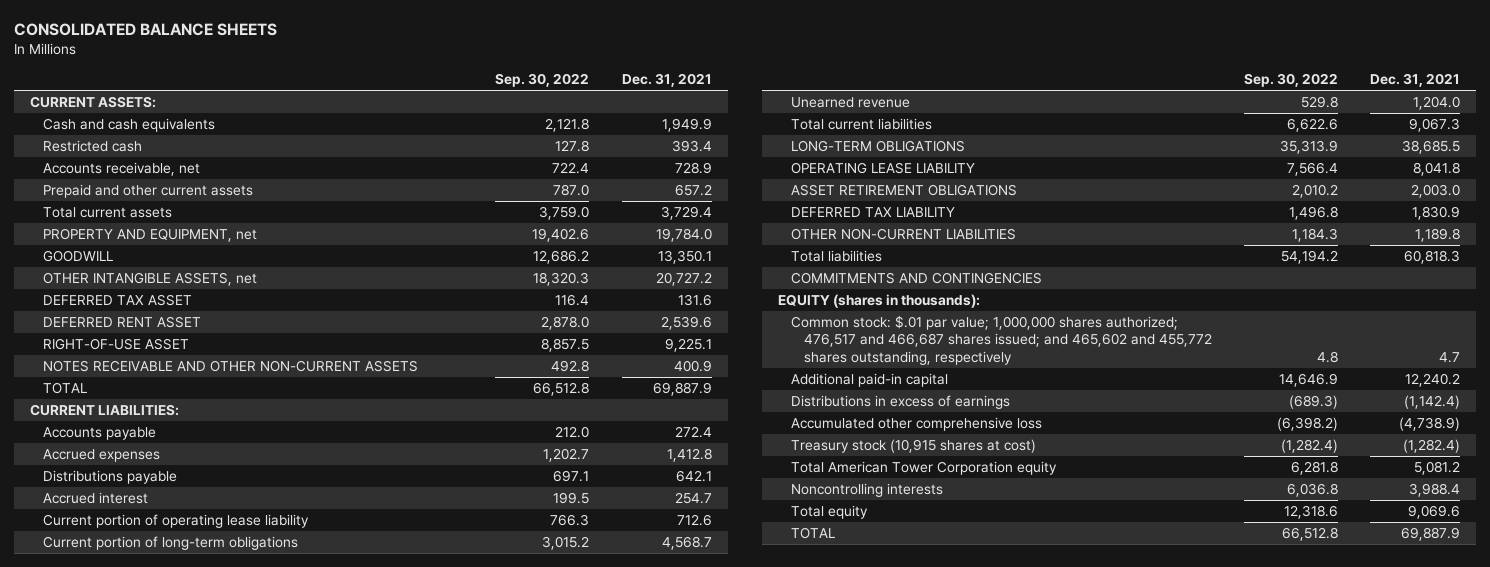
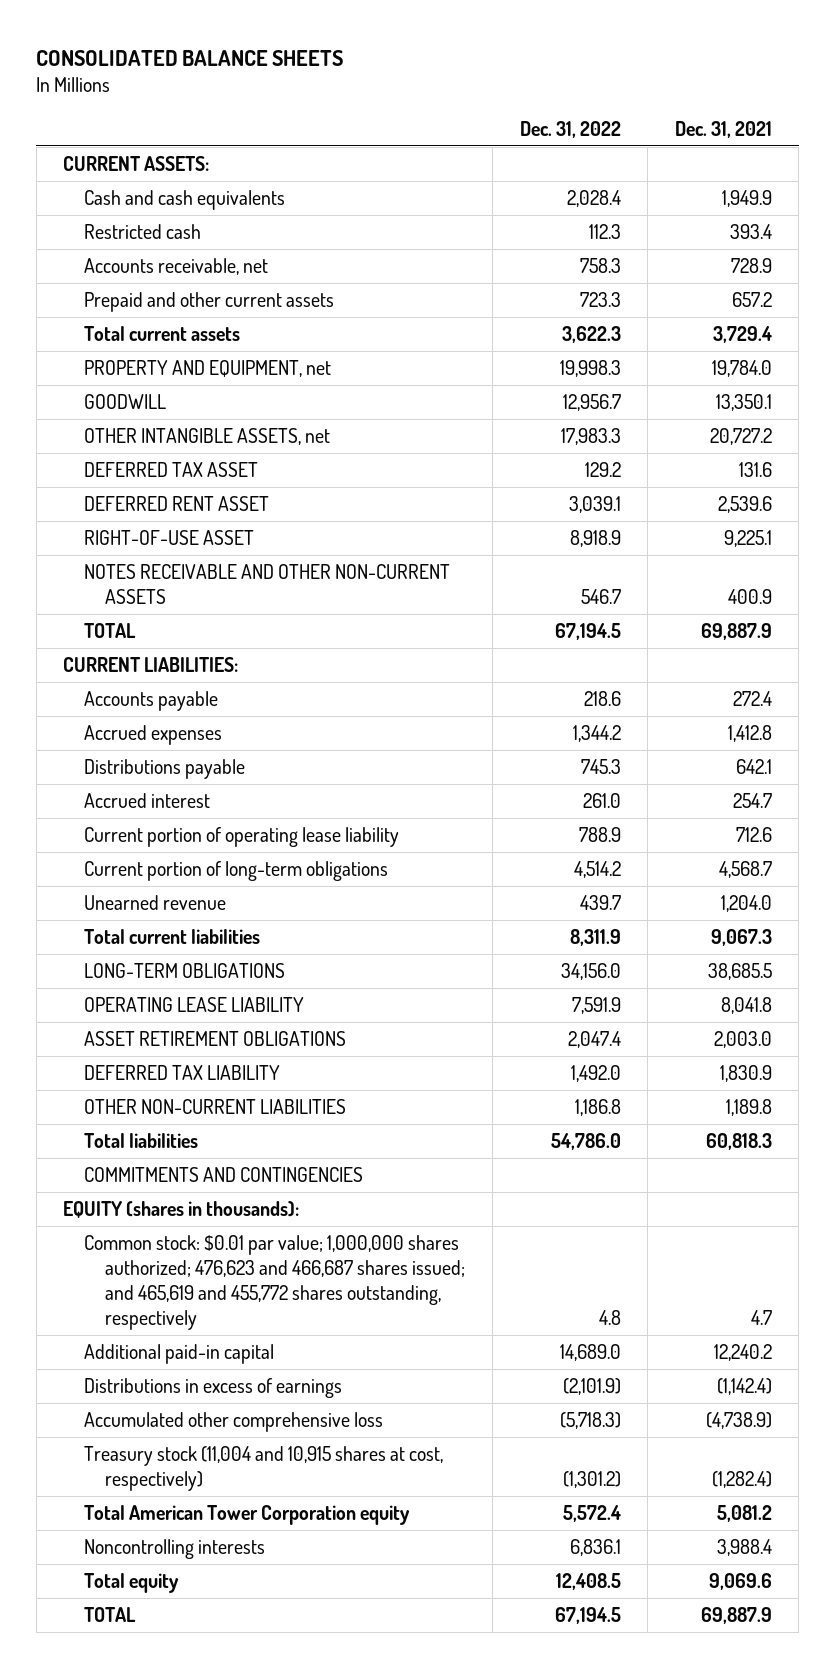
- | Sep. 30, 2022 | Dec. 31, 2021
+ | Dec. 31, 2022 | Dec. 31, 2021
- Common stock: $.01 par value; 1,000,000 shares authorized; 476,517 and 466,687 shares issued; and 465,602 and 455,772 shares outstanding, respectively | 4.8 | 4.7
+ Common stock: $0.01 par value; 1,000,000 shares authorized; 476,623 and 466,687 shares issued; and 465,619 and 455,772 shares outstanding, respectively | 4.8 | 4.7
- Treasury stock (10,915 shares at cost) | (1,282.4) | (1,282.4)
+ Treasury stock (11,004 and 10,915 shares at cost, respectively) | (1,301.2) | (1,282.4)

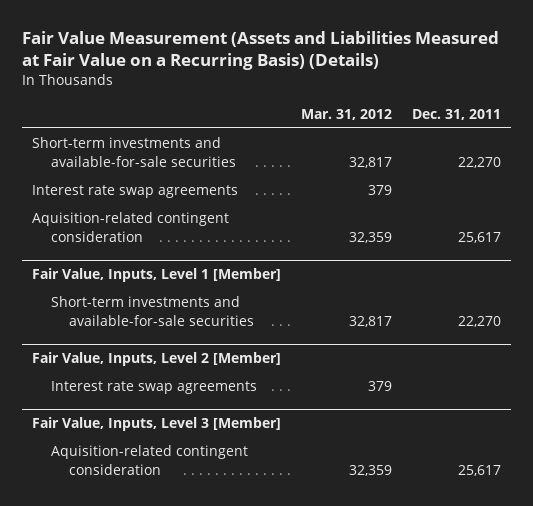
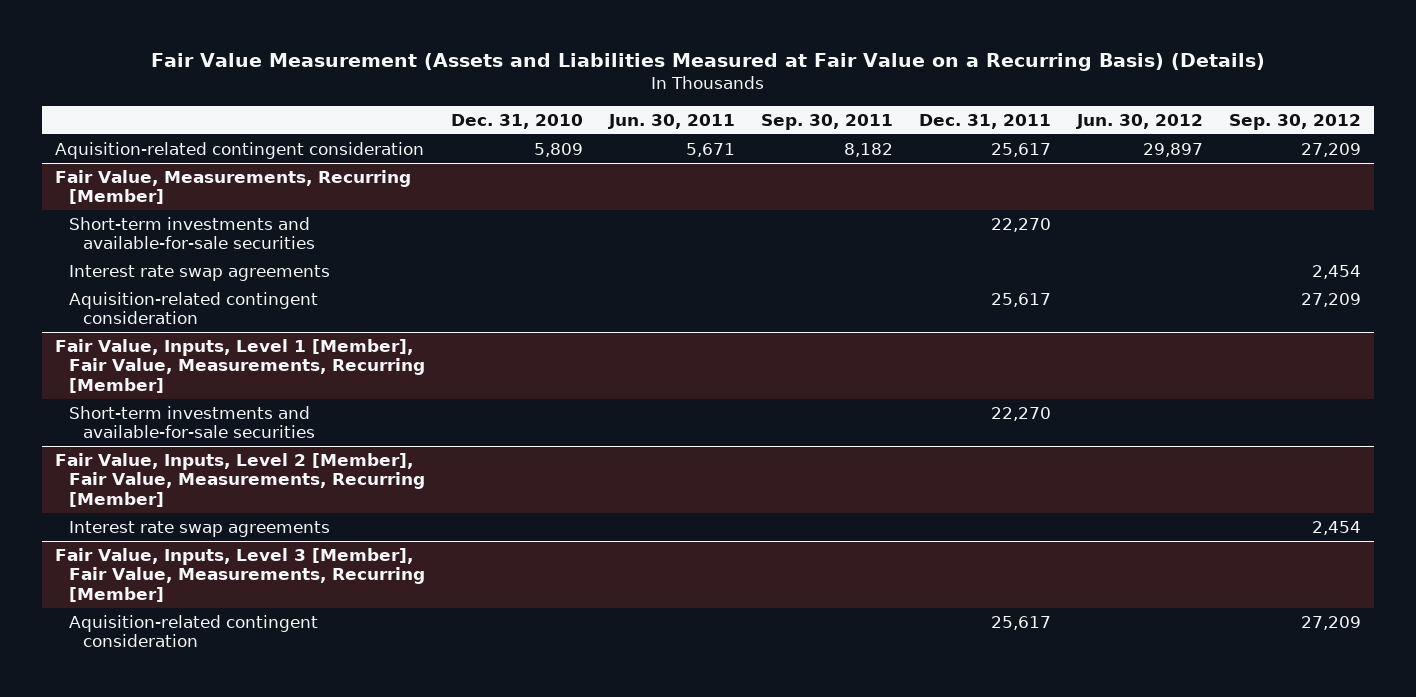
- | Mar. 31, 2012 | Dec. 31, 2011
+ | Dec. 31, 2010 | Jun. 30, 2011 | Sep. 30, 2011 | Dec. 31, 2011 | Jun. 30, 2012 | Sep. 30, 2012
+ Aquisition-related contingent consideration | 5,809 | 5,671 | 8,182 | 25,617 | 29,897 | 27,209
+ Fair Value, Measurements, Recurring [Member]
- Fair Value, Inputs, Level 1 [Member]
+ Fair Value, Inputs, Level 1 [Member], Fair Value, Measurements, Recurring [Member]
- Fair Value, Inputs, Level 2 [Member]
+ Fair Value, Inputs, Level 2 [Member], Fair Value, Measurements, Recurring [Member]
- Fair Value, Inputs, Level 3 [Member]
+ Fair Value, Inputs, Level 3 [Member], Fair Value, Measurements, Recurring [Member]

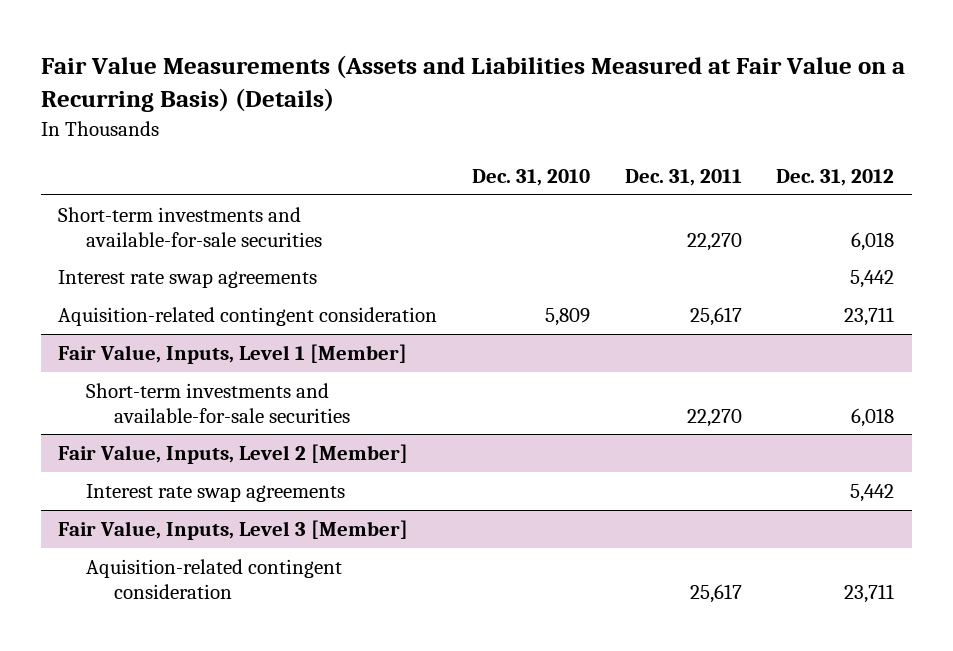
- Fair Value Measurement (Assets and Liabilities Measured at Fair Value on a Recurring Basis) (Details)
+ Fair Value Measurements (Assets and Liabilities Measured at Fair Value on a Recurring Basis) (Details)
- | Dec. 31, 2010 | Jun. 30, 2011 | Sep. 30, 2011 | Dec. 31, 2011 | Jun. 30, 2012 | Sep. 30, 2012
+ | Dec. 31, 2010 | Dec. 31, 2011 | Dec. 31, 2012
- Fair Value, Measurements, Recurring [Member]
- Aquisition-related contingent consideration | | | | 25,617 | | 27,209
- Fair Value, Inputs, Level 1 [Member], Fair Value, Measurements, Recurring [Member]
moved down: Aquisition-related contingent consideration | 5,809 | 25,617 | 23,711
+ Fair Value, Inputs, Level 1 [Member]
- Fair Value, Inputs, Level 2 [Member], Fair Value, Measurements, Recurring [Member]
+ Fair Value, Inputs, Level 2 [Member]
- Fair Value, Inputs, Level 3 [Member], Fair Value, Measurements, Recurring [Member]
+ Fair Value, Inputs, Level 3 [Member]

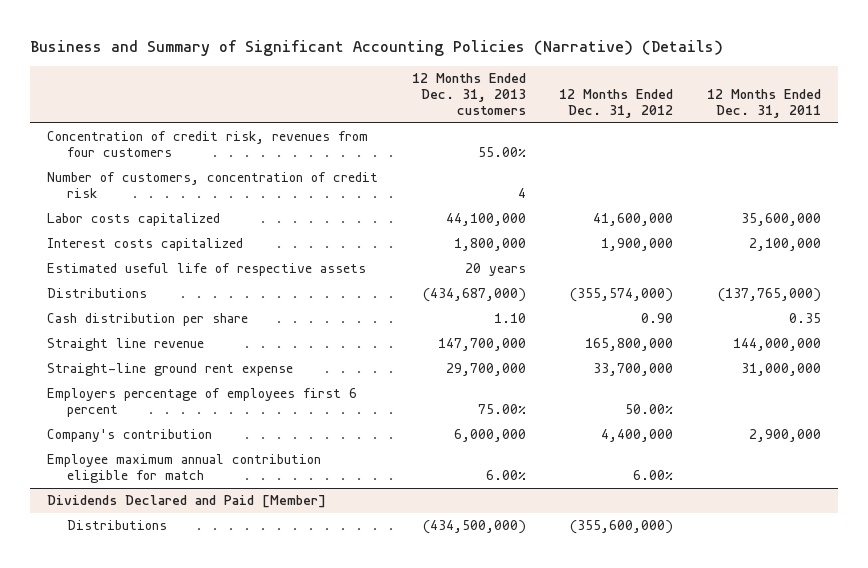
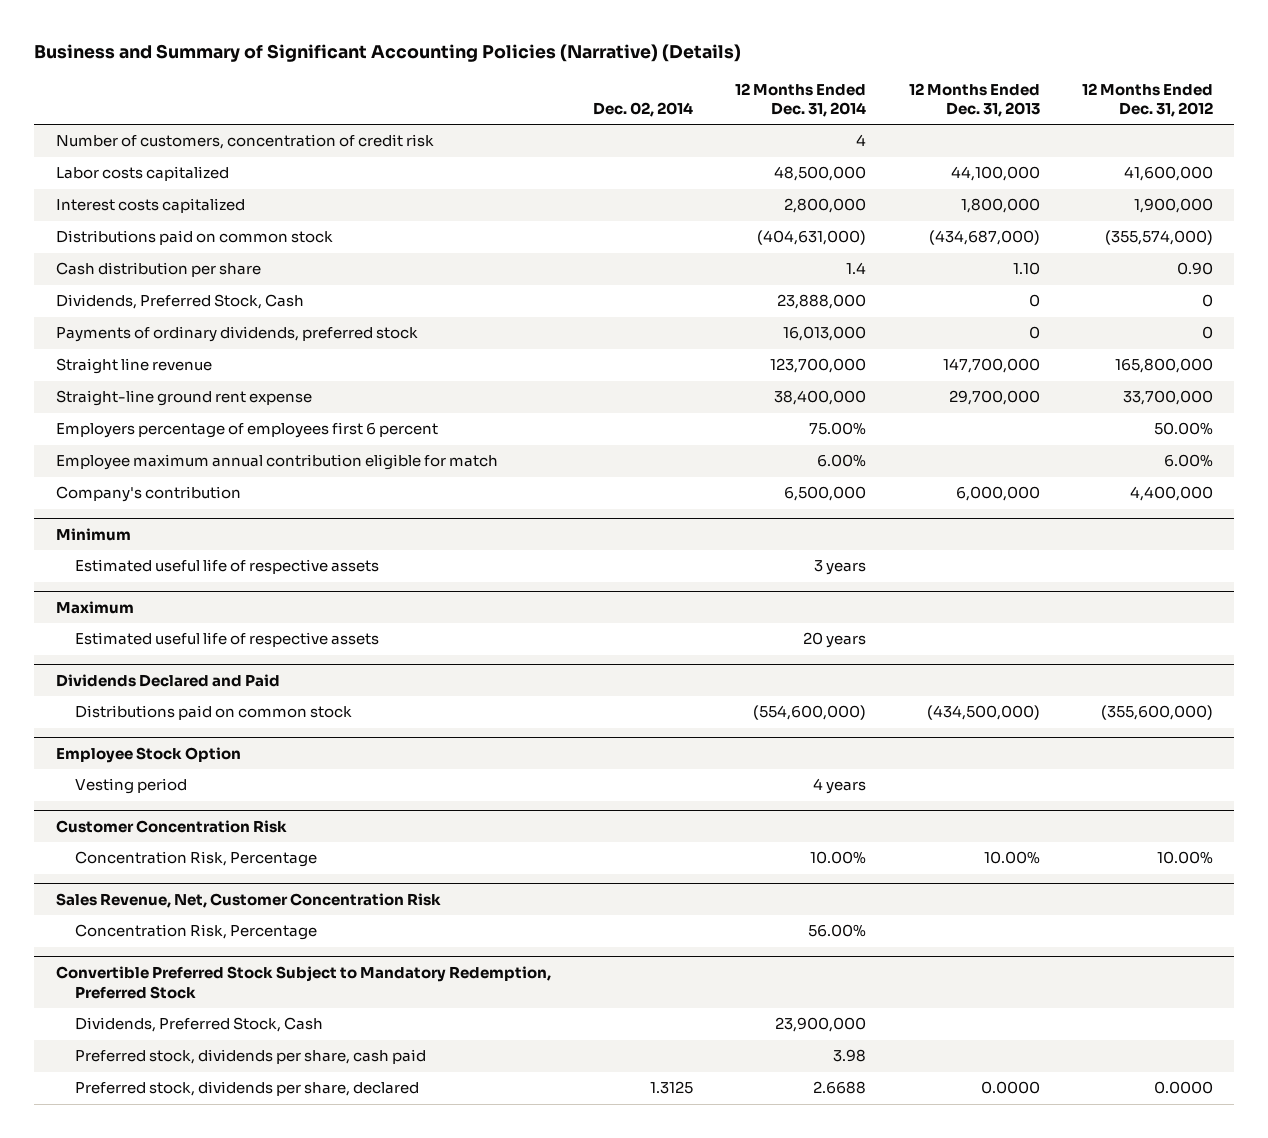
- | 12 Months Ended Dec. 31, 2013 customers | 12 Months Ended Dec. 31, 2012 | 12 Months Ended Dec. 31, 2011
+ | Dec. 02, 2014 | 12 Months Ended Dec. 31, 2014 | 12 Months Ended Dec. 31, 2013 | 12 Months Ended Dec. 31, 2012
- Concentration of credit risk, revenues from four customers | 55.00% | |
- Estimated useful life of respective assets | 20 years | |
- Distributions | (434,687,000) | (355,574,000) | (137,765,000)
+ Distributions paid on common stock | | (404,631,000) | (434,687,000) | (355,574,000)
+ Dividends, Preferred Stock, Cash | | 23,888,000 | 0 | 0
+ Payments of ordinary dividends, preferred stock | | 16,013,000 | 0 | 0
- Dividends Declared and Paid [Member]
- Distributions | (434,500,000) | (355,600,000) |
moved down: Company's contribution | | 6,500,000 | 6,000,000 | 4,400,000
+ Minimum
+ Estimated useful life of respective assets | | 3 years | |
+ Maximum
+ Estimated useful life of respective assets | | 20 years | |
+ Dividends Declared and Paid
+ Distributions paid on common stock | | (554,600,000) | (434,500,000) | (355,600,000)
+ Employee Stock Option
+ Vesting period | | 4 years | |
+ Customer Concentration Risk
+ Concentration Risk, Percentage | | 10.00% | 10.00% | 10.00%
+ Sales Revenue, Net, Customer Concentration Risk
+ Concentration Risk, Percentage | | 56.00% | |
+ Convertible Preferred Stock Subject to Mandatory Redemption, Preferred Stock
+ Dividends, Preferred Stock, Cash | | 23,900,000 | |
+ Preferred stock, dividends per share, cash paid | | 3.98 | |
+ Preferred stock, dividends per share, declared | 1.3125 | 2.6688 | 0.0000 | 0.0000

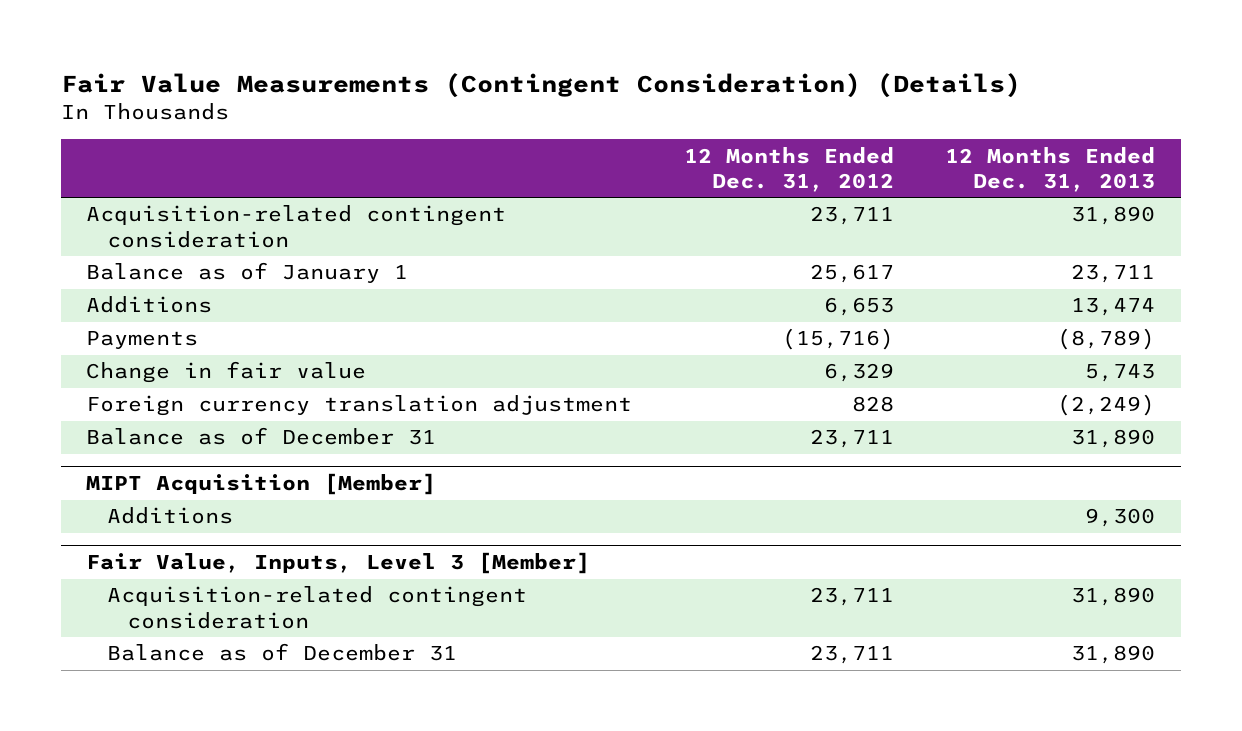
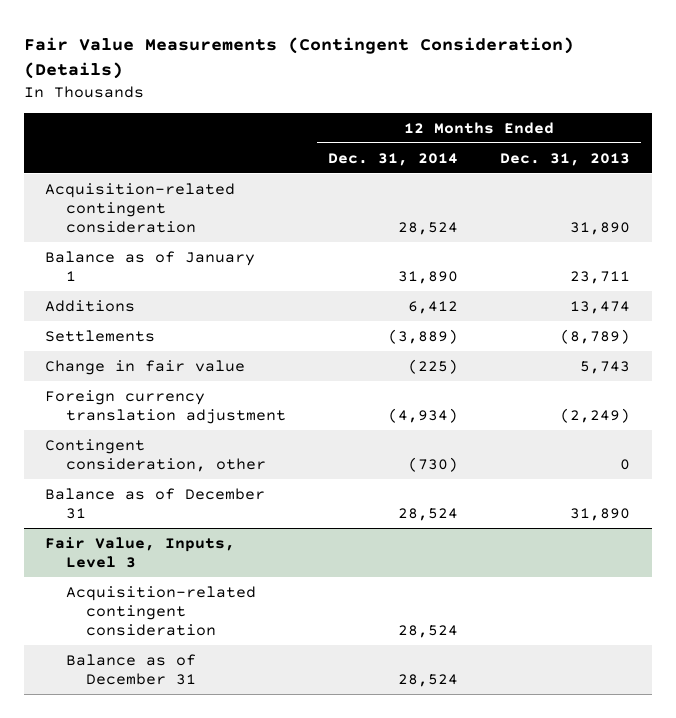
- | 12 Months Ended Dec. 31, 2012 | 12 Months Ended Dec. 31, 2013
+ | 12 Months Ended Dec. 31, 2014 | 12 Months Ended Dec. 31, 2013
- Payments | (15,716) | (8,789)
+ Settlements | (3,889) | (8,789)
- Balance as of December 31 | 23,711 | 31,890
- MIPT Acquisition [Member]
- Additions | | 9,300
- Fair Value, Inputs, Level 3 [Member]
- Acquisition-related contingent consideration | 23,711 | 31,890
+ Contingent consideration, other | (730) | 0
+ Fair Value, Inputs, Level 3
+ Acquisition-related contingent consideration | 28,524 |
+ Balance as of December 31 | 28,524 |

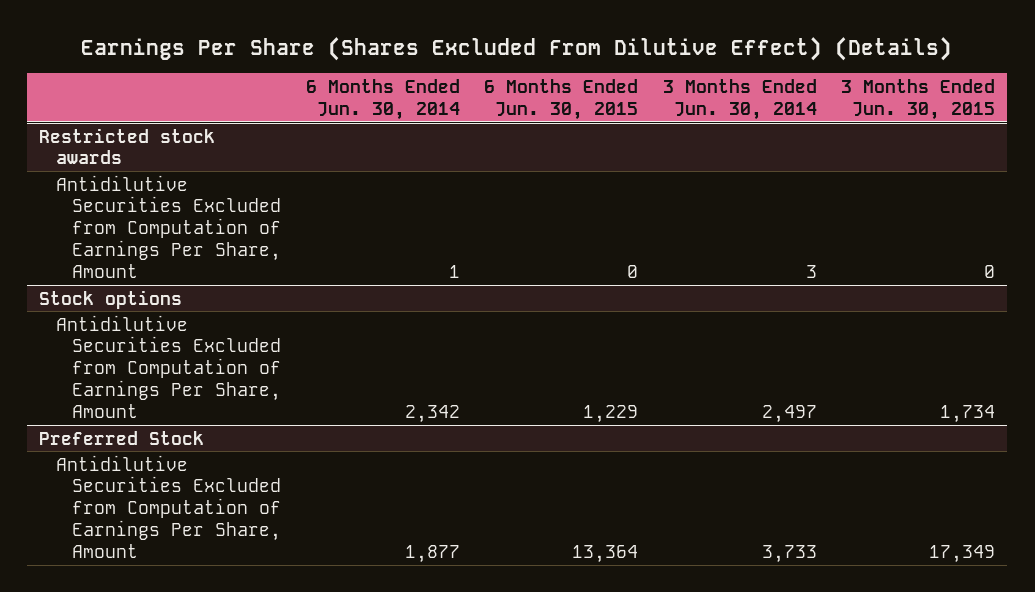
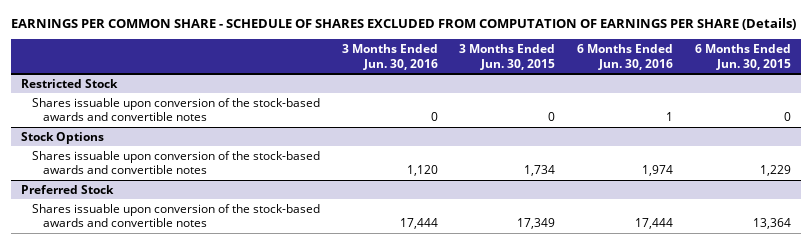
- Earnings Per Share (Shares Excluded From Dilutive Effect) (Details)
+ EARNINGS PER COMMON SHARE - SCHEDULE OF SHARES EXCLUDED FROM COMPUTATION OF EARNINGS PER SHARE (Details)
- | 6 Months Ended Jun. 30, 2014 | 6 Months Ended Jun. 30, 2015 | 3 Months Ended Jun. 30, 2014 | 3 Months Ended Jun. 30, 2015
+ | 3 Months Ended Jun. 30, 2016 | 3 Months Ended Jun. 30, 2015 | 6 Months Ended Jun. 30, 2016 | 6 Months Ended Jun. 30, 2015
- Restricted stock awards
- Antidilutive Securities Excluded from Computation of Earnings Per Share, Amount | 1 | 0 | 3 | 0
- Stock options
- Antidilutive Securities Excluded from Computation of Earnings Per Share, Amount | 2,342 | 1,229 | 2,497 | 1,734
+ Restricted Stock
+ Shares issuable upon conversion of the stock-based awards and convertible notes | 0 | 0 | 1 | 0
+ Stock Options
+ Shares issuable upon conversion of the stock-based awards and convertible notes | 1,120 | 1,734 | 1,974 | 1,229
@ Preferred Stock
- Antidilutive Securities Excluded from Computation of Earnings Per Share, Amount | 1,877 | 13,364 | 3,733 | 17,349
+ Shares issuable upon conversion of the stock-based awards and convertible notes | 17,444 | 17,349 | 17,444 | 13,364

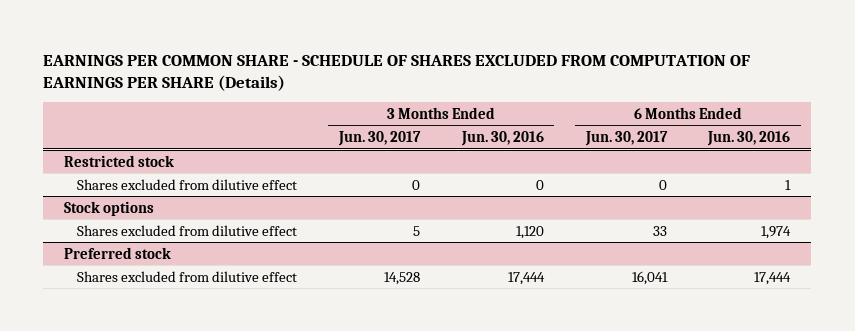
- | 3 Months Ended Jun. 30, 2016 | 3 Months Ended Jun. 30, 2015 | 6 Months Ended Jun. 30, 2016 | 6 Months Ended Jun. 30, 2015
+ | 3 Months Ended Jun. 30, 2017 | 3 Months Ended Jun. 30, 2016 | 6 Months Ended Jun. 30, 2017 | 6 Months Ended Jun. 30, 2016
- Restricted Stock
- Shares issuable upon conversion of the stock-based awards and convertible notes | 0 | 0 | 1 | 0
- Stock Options
- Shares issuable upon conversion of the stock-based awards and convertible notes | 1,120 | 1,734 | 1,974 | 1,229
- Preferred Stock
- Shares issuable upon conversion of the stock-based awards and convertible notes | 17,444 | 17,349 | 17,444 | 13,364
+ Restricted stock
+ Shares excluded from dilutive effect | 0 | 0 | 0 | 1
+ Stock options
+ Shares excluded from dilutive effect | 5 | 1,120 | 33 | 1,974
+ Preferred stock
+ Shares excluded from dilutive effect | 14,528 | 17,444 | 16,041 | 17,444

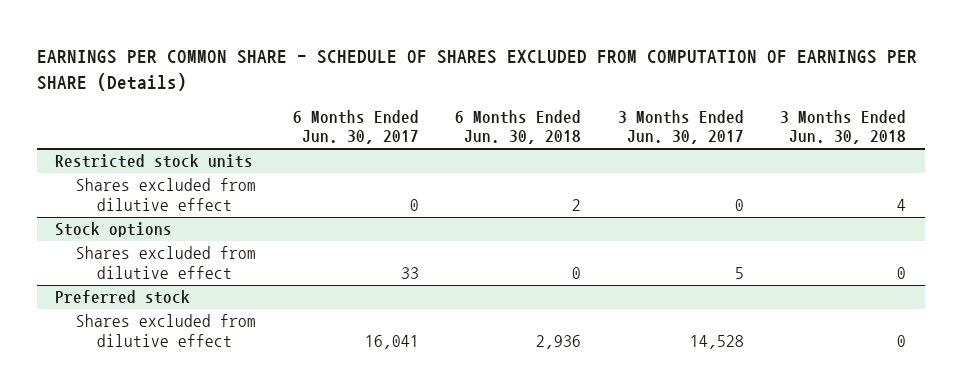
- | 3 Months Ended Jun. 30, 2017 | 3 Months Ended Jun. 30, 2016 | 6 Months Ended Jun. 30, 2017 | 6 Months Ended Jun. 30, 2016
+ | 6 Months Ended Jun. 30, 2017 | 6 Months Ended Jun. 30, 2018 | 3 Months Ended Jun. 30, 2017 | 3 Months Ended Jun. 30, 2018
- Restricted stock
+ Restricted stock units

